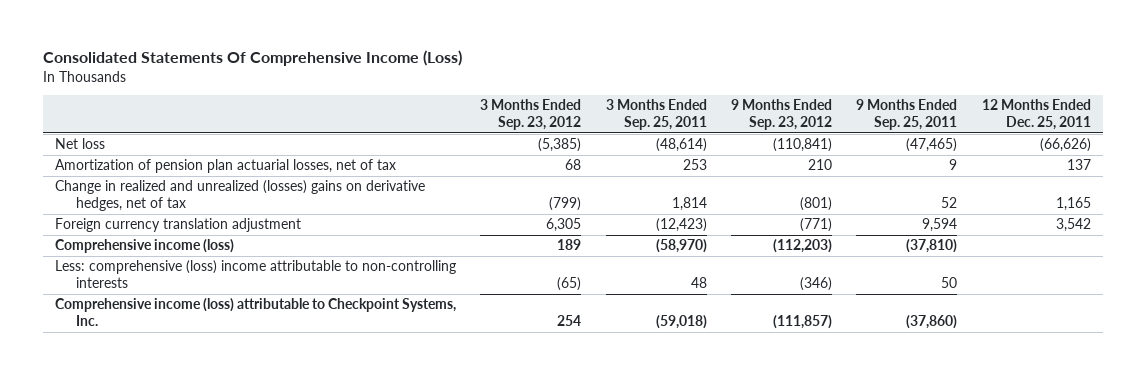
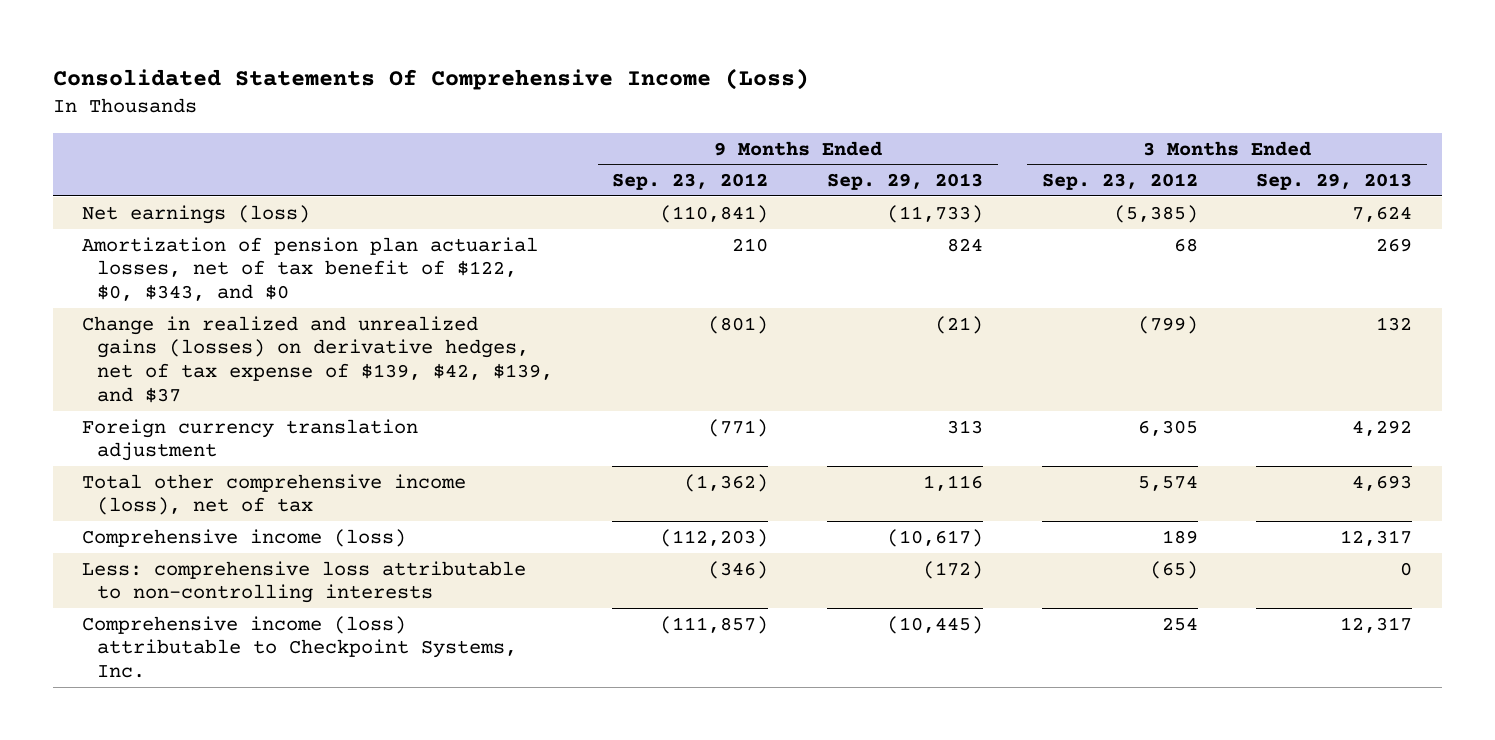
- | 3 Months Ended Sep. 23, 2012 | 3 Months Ended Sep. 25, 2011 | 9 Months Ended Sep. 23, 2012 | 9 Months Ended Sep. 25, 2011 | 12 Months Ended Dec. 25, 2011
+ | 9 Months Ended Sep. 23, 2012 | 9 Months Ended Sep. 29, 2013 | 3 Months Ended Sep. 23, 2012 | 3 Months Ended Sep. 29, 2013
- Net loss | (5,385) | (48,614) | (110,841) | (47,465) | (66,626)
- Amortization of pension plan actuarial losses, net of tax | 68 | 253 | 210 | 9 | 137
- Change in realized and unrealized (losses) gains on derivative hedges, net of tax | (799) | 1,814 | (801) | 52 | 1,165
+ Net earnings (loss) | (110,841) | (11,733) | (5,385) | 7,624
+ Amortization of pension plan actuarial losses, net of tax benefit of $122, $0, $343, and $0 | 210 | 824 | 68 | 269
+ Change in realized and unrealized gains (losses) on derivative hedges, net of tax expense of $139, $42, $139, and $37 | (801) | (21) | (799) | 132
+ Total other comprehensive income (loss), net of tax | (1,362) | 1,116 | 5,574 | 4,693
- Less: comprehensive (loss) income attributable to non-controlling interests | (65) | 48 | (346) | 50 |
+ Less: comprehensive loss attributable to non-controlling interests | (346) | (172) | (65) | 0

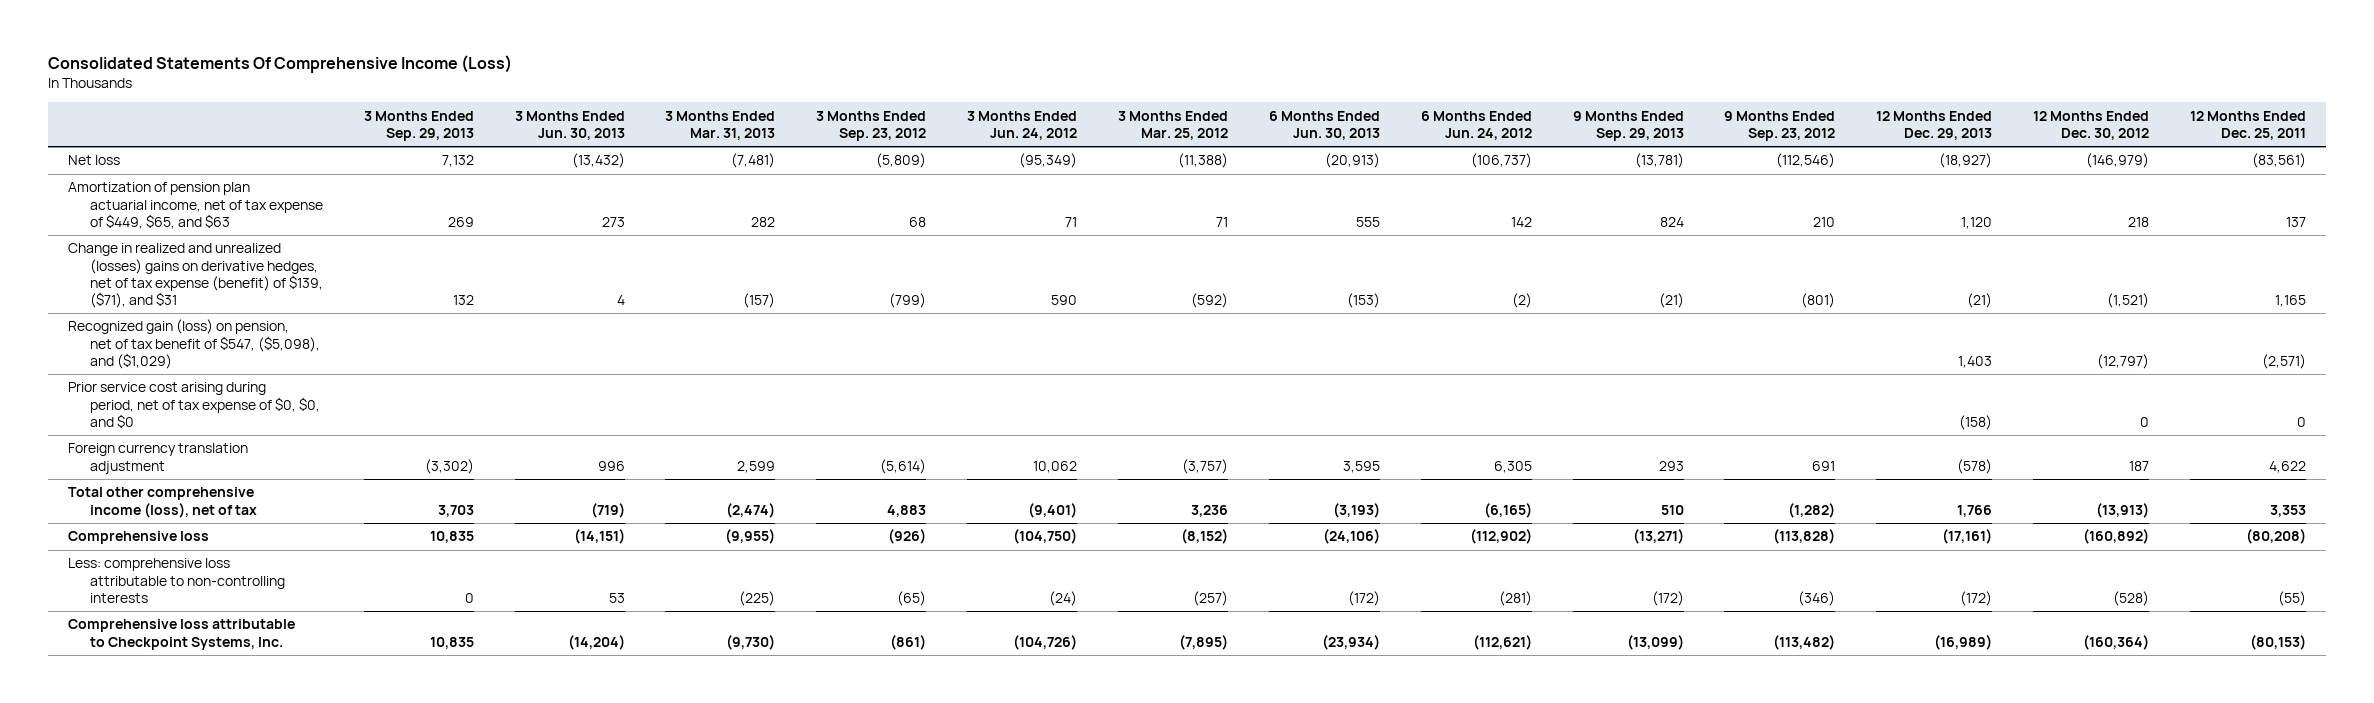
- | 9 Months Ended Sep. 23, 2012 | 9 Months Ended Sep. 29, 2013 | 3 Months Ended Sep. 23, 2012 | 3 Months Ended Sep. 29, 2013
+ | 3 Months Ended Sep. 29, 2013 | 3 Months Ended Jun. 30, 2013 | 3 Months Ended Mar. 31, 2013 | 3 Months Ended Sep. 23, 2012 | 3 Months Ended Jun. 24, 2012 | 3 Months Ended Mar. 25, 2012 | 6 Months Ended Jun. 30, 2013 | 6 Months Ended Jun. 24, 2012 | 9 Months Ended Sep. 29, 2013 | 9 Months Ended Sep. 23, 2012 | 12 Months Ended Dec. 29, 2013 | 12 Months Ended Dec. 30, 2012 | 12 Months Ended Dec. 25, 2011
- Net earnings (loss) | (110,841) | (11,733) | (5,385) | 7,624
- Amortization of pension plan actuarial losses, net of tax benefit of $122, $0, $343, and $0 | 210 | 824 | 68 | 269
- Change in realized and unrealized gains (losses) on derivative hedges, net of tax expense of $139, $42, $139, and $37 | (801) | (21) | (799) | 132
- Foreign currency translation adjustment | (771) | 313 | 6,305 | 4,292
- Total other comprehensive income (loss), net of tax | (1,362) | 1,116 | 5,574 | 4,693
- Comprehensive income (loss) | (112,203) | (10,617) | 189 | 12,317
+ Net loss | 7,132 | (13,432) | (7,481) | (5,809) | (95,349) | (11,388) | (20,913) | (106,737) | (13,781) | (112,546) | (18,927) | (146,979) | (83,561)
+ Amortization of pension plan actuarial income, net of tax expense of $449, $65, and $63 | 269 | 273 | 282 | 68 | 71 | 71 | 555 | 142 | 824 | 210 | 1,120 | 218 | 137
+ Change in realized and unrealized (losses) gains on derivative hedges, net of tax expense (benefit) of $139, ($71), and $31 | 132 | 4 | (157) | (799) | 590 | (592) | (153) | (2) | (21) | (801) | (21) | (1,521) | 1,165
+ Recognized gain (loss) on pension, net of tax benefit of $547, ($5,098), and ($1,029) | | | | | | | | | | | 1,403 | (12,797) | (2,571)
+ Prior service cost arising during period, net of tax expense of $0, $0, and $0 | | | | | | | | | | | (158) | 0 | 0
+ Foreign currency translation adjustment | (3,302) | 996 | 2,599 | (5,614) | 10,062 | (3,757) | 3,595 | 6,305 | 293 | 691 | (578) | 187 | 4,622
+ Total other comprehensive income (loss), net of tax | 3,703 | (719) | (2,474) | 4,883 | (9,401) | 3,236 | (3,193) | (6,165) | 510 | (1,282) | 1,766 | (13,913) | 3,353
+ Comprehensive loss | 10,835 | (14,151) | (9,955) | (926) | (104,750) | (8,152) | (24,106) | (112,902) | (13,271) | (113,828) | (17,161) | (160,892) | (80,208)
- Comprehensive income (loss) attributable to Checkpoint Systems, Inc. | (111,857) | (10,445) | 254 | 12,317
+ Comprehensive loss attributable to Checkpoint Systems, Inc. | 10,835 | (14,204) | (9,730) | (861) | (104,726) | (7,895) | (23,934) | (112,621) | (13,099) | (113,482) | (16,989) | (160,364) | (80,153)

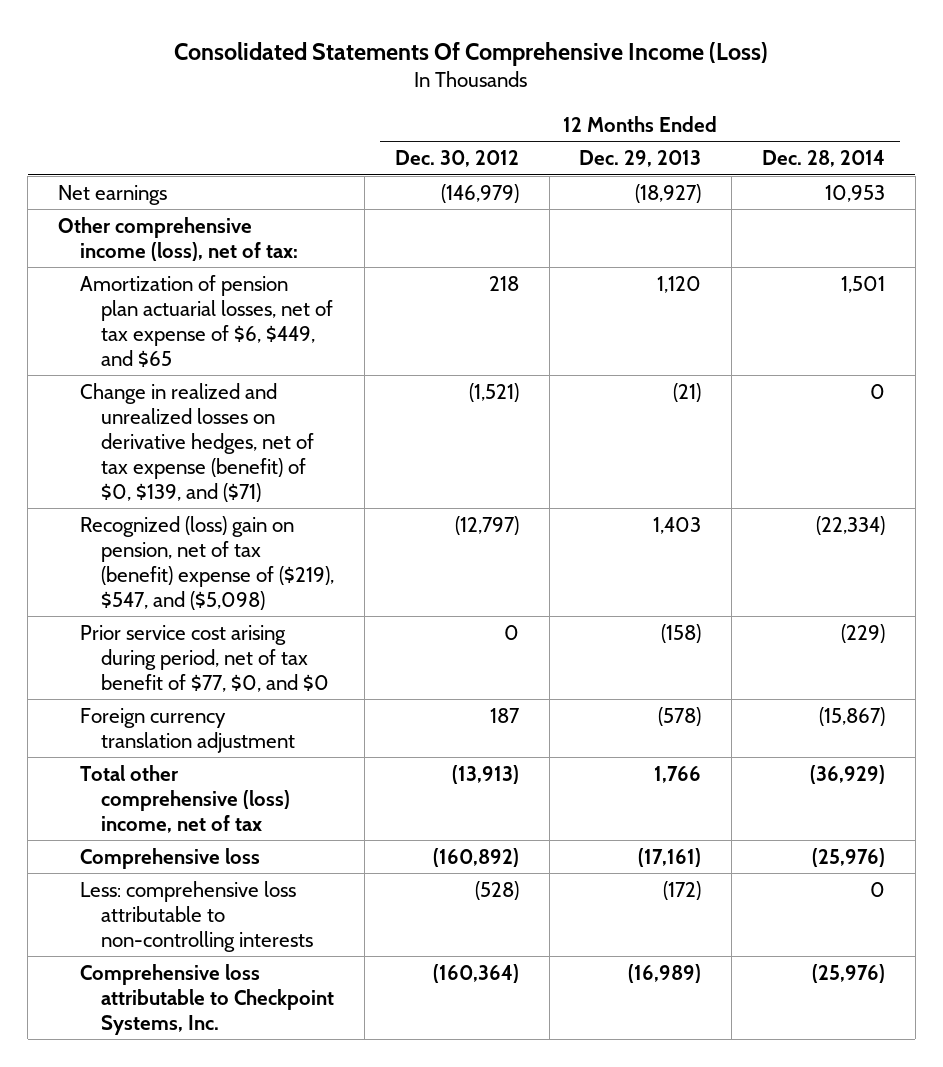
- | 3 Months Ended Sep. 29, 2013 | 3 Months Ended Jun. 30, 2013 | 3 Months Ended Mar. 31, 2013 | 3 Months Ended Sep. 23, 2012 | 3 Months Ended Jun. 24, 2012 | 3 Months Ended Mar. 25, 2012 | 6 Months Ended Jun. 30, 2013 | 6 Months Ended Jun. 24, 2012 | 9 Months Ended Sep. 29, 2013 | 9 Months Ended Sep. 23, 2012 | 12 Months Ended Dec. 29, 2013 | 12 Months Ended Dec. 30, 2012 | 12 Months Ended Dec. 25, 2011
+ | 12 Months Ended Dec. 30, 2012 | 12 Months Ended Dec. 29, 2013 | 12 Months Ended Dec. 28, 2014
- Net loss | 7,132 | (13,432) | (7,481) | (5,809) | (95,349) | (11,388) | (20,913) | (106,737) | (13,781) | (112,546) | (18,927) | (146,979) | (83,561)
- Amortization of pension plan actuarial income, net of tax expense of $449, $65, and $63 | 269 | 273 | 282 | 68 | 71 | 71 | 555 | 142 | 824 | 210 | 1,120 | 218 | 137
- Change in realized and unrealized (losses) gains on derivative hedges, net of tax expense (benefit) of $139, ($71), and $31 | 132 | 4 | (157) | (799) | 590 | (592) | (153) | (2) | (21) | (801) | (21) | (1,521) | 1,165
- Recognized gain (loss) on pension, net of tax benefit of $547, ($5,098), and ($1,029) | | | | | | | | | | | 1,403 | (12,797) | (2,571)
- Prior service cost arising during period, net of tax expense of $0, $0, and $0 | | | | | | | | | | | (158) | 0 | 0
+ Net earnings | (146,979) | (18,927) | 10,953
+ Other comprehensive income (loss), net of tax:
+ Amortization of pension plan actuarial losses, net of tax expense of $6, $449, and $65 | 218 | 1,120 | 1,501
+ Change in realized and unrealized losses on derivative hedges, net of tax expense (benefit) of $0, $139, and ($71) | (1,521) | (21) | 0
+ Recognized (loss) gain on pension, net of tax (benefit) expense of ($219), $547, and ($5,098) | (12,797) | 1,403 | (22,334)
+ Prior service cost arising during period, net of tax benefit of $77, $0, and $0 | 0 | (158) | (229)
- Total other comprehensive income (loss), net of tax | 3,703 | (719) | (2,474) | 4,883 | (9,401) | 3,236 | (3,193) | (6,165) | 510 | (1,282) | 1,766 | (13,913) | 3,353
+ Total other comprehensive (loss) income, net of tax | (13,913) | 1,766 | (36,929)

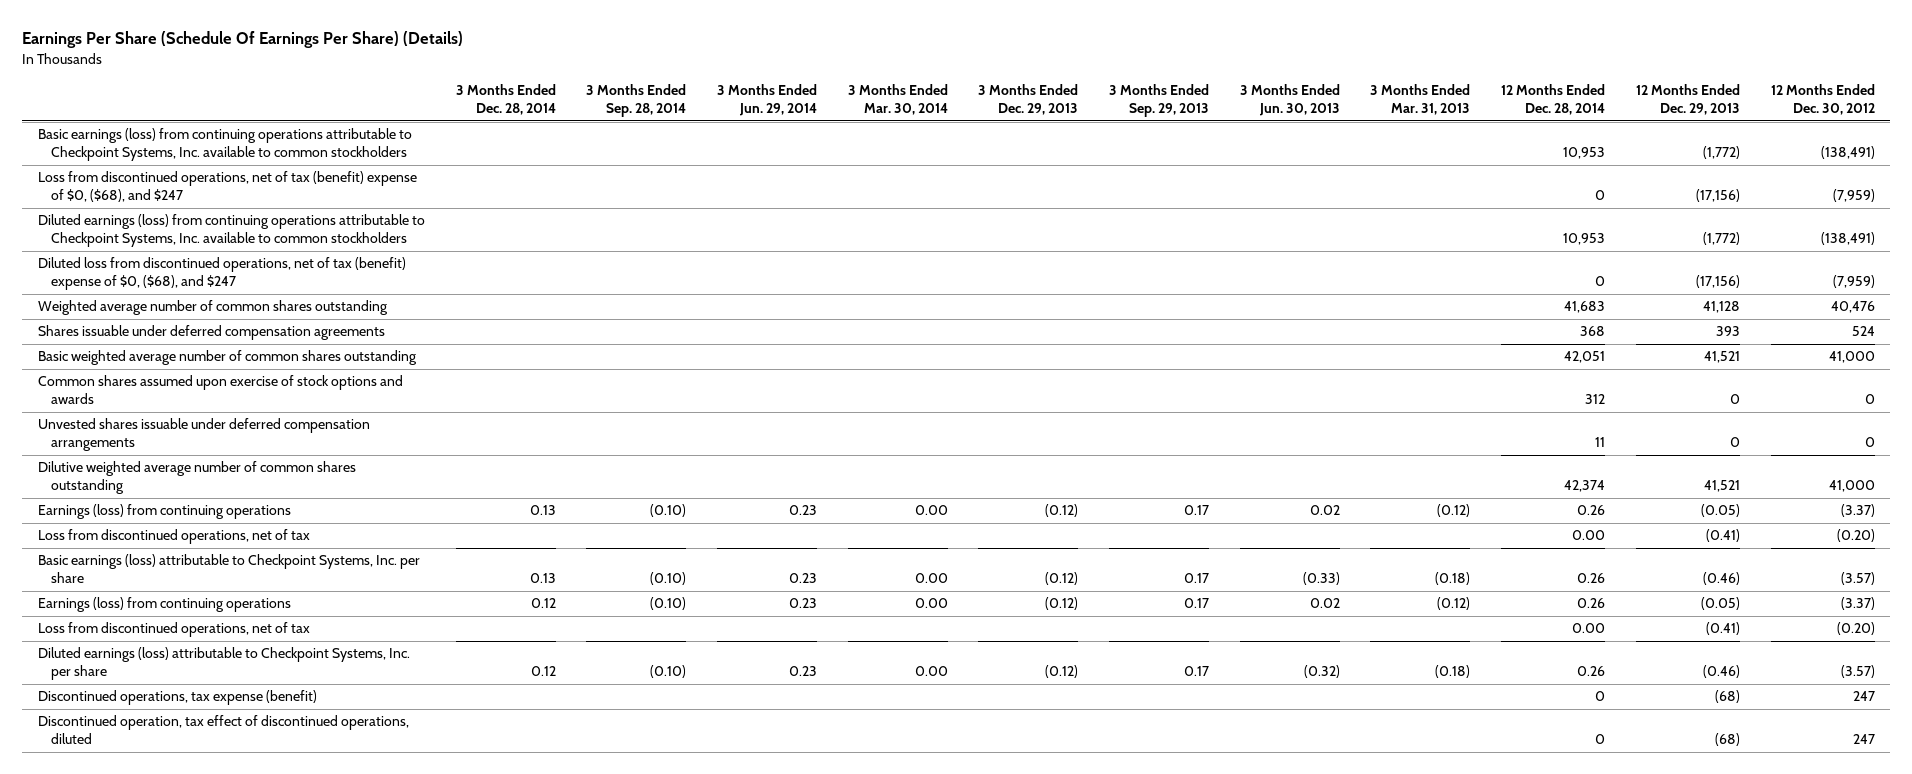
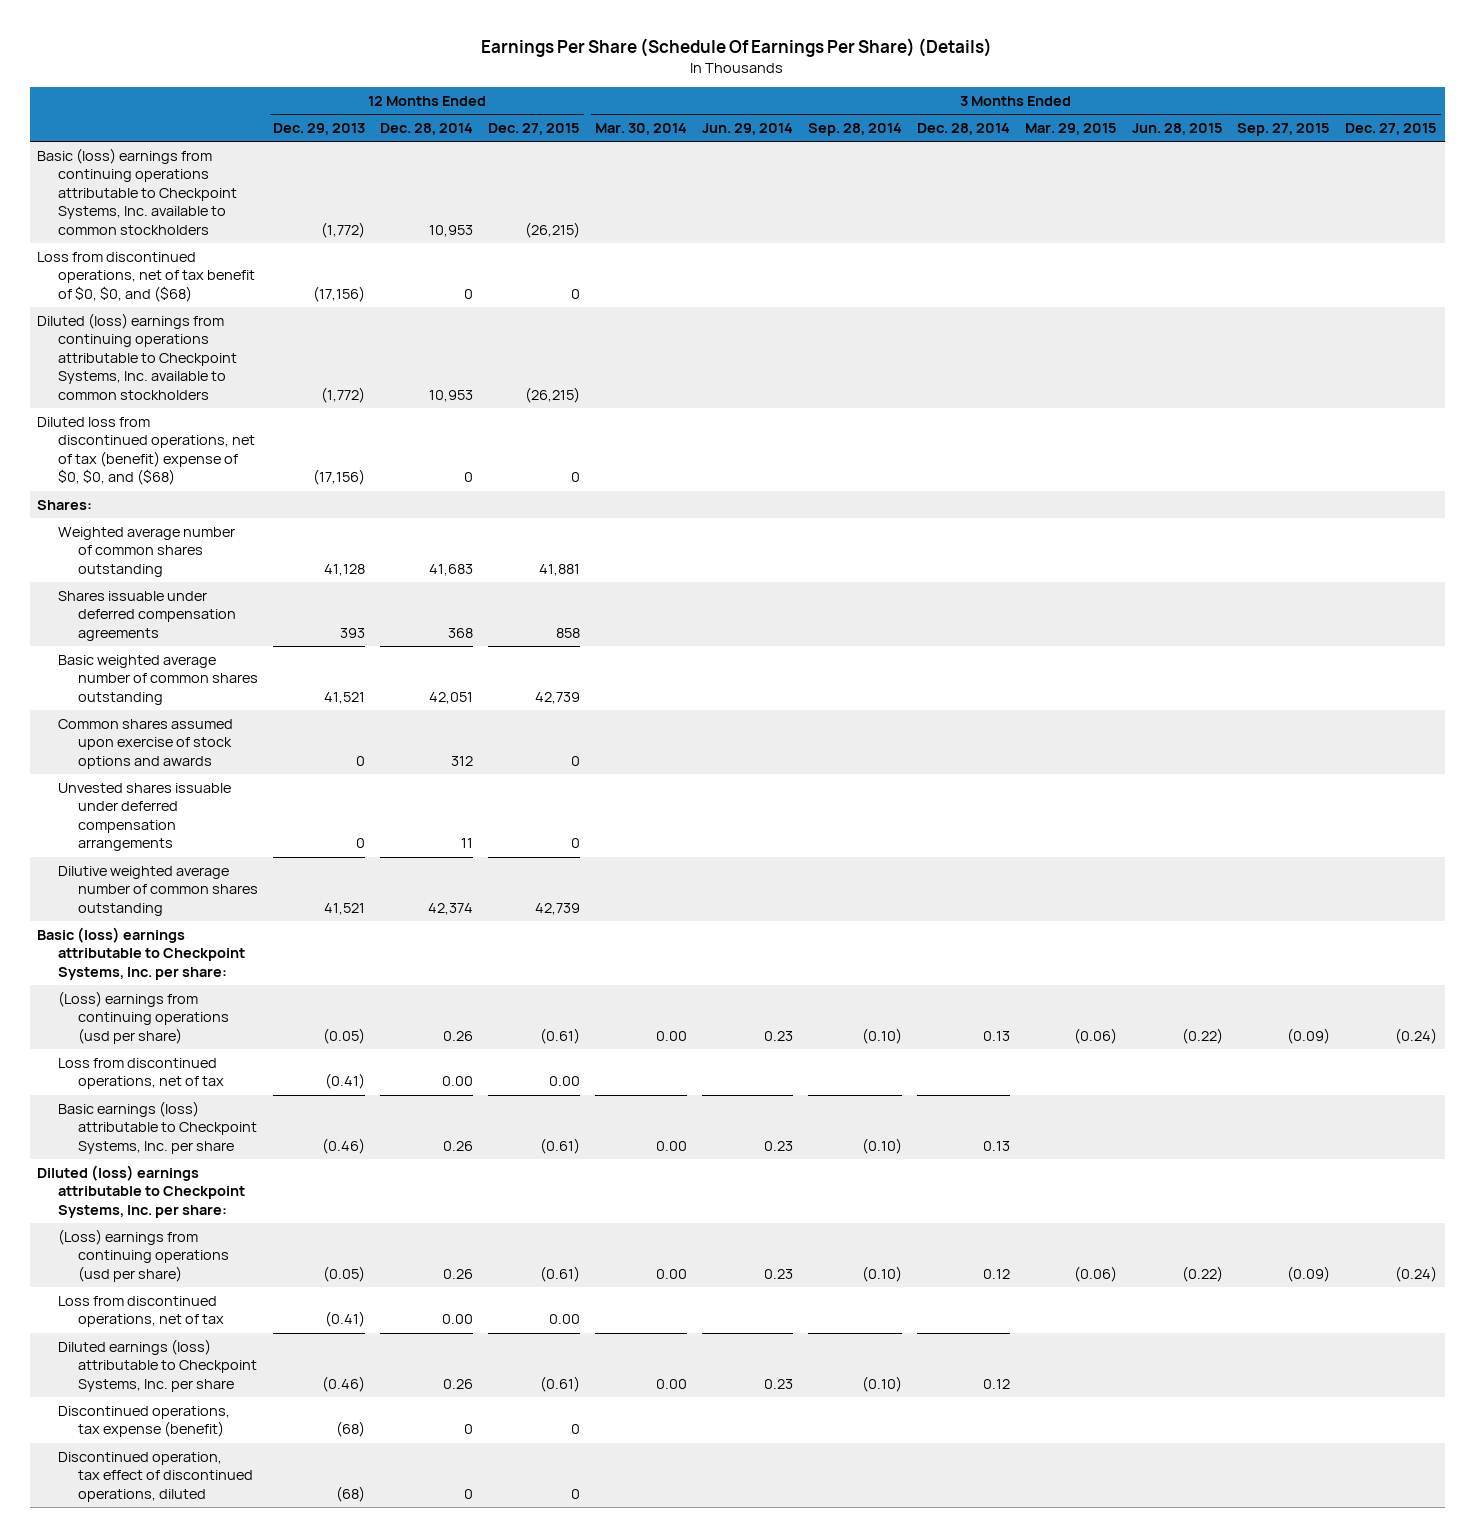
- | 3 Months Ended Dec. 28, 2014 | 3 Months Ended Sep. 28, 2014 | 3 Months Ended Jun. 29, 2014 | 3 Months Ended Mar. 30, 2014 | 3 Months Ended Dec. 29, 2013 | 3 Months Ended Sep. 29, 2013 | 3 Months Ended Jun. 30, 2013 | 3 Months Ended Mar. 31, 2013 | 12 Months Ended Dec. 28, 2014 | 12 Months Ended Dec. 29, 2013 | 12 Months Ended Dec. 30, 2012
+ | 12 Months Ended Dec. 29, 2013 | 12 Months Ended Dec. 28, 2014 | 12 Months Ended Dec. 27, 2015 | 3 Months Ended Mar. 30, 2014 | 3 Months Ended Jun. 29, 2014 | 3 Months Ended Sep. 28, 2014 | 3 Months Ended Dec. 28, 2014 | 3 Months Ended Mar. 29, 2015 | 3 Months Ended Jun. 28, 2015 | 3 Months Ended Sep. 27, 2015 | 3 Months Ended Dec. 27, 2015
- Basic earnings (loss) from continuing operations attributable to Checkpoint Systems, Inc. available to common stockholders | | | | | | | | | 10,953 | (1,772) | (138,491)
- Loss from discontinued operations, net of tax (benefit) expense of $0, ($68), and $247 | | | | | | | | | 0 | (17,156) | (7,959)
- Diluted earnings (loss) from continuing operations attributable to Checkpoint Systems, Inc. available to common stockholders | | | | | | | | | 10,953 | (1,772) | (138,491)
- Diluted loss from discontinued operations, net of tax (benefit) expense of $0, ($68), and $247 | | | | | | | | | 0 | (17,156) | (7,959)
+ Basic (loss) earnings from continuing operations attributable to Checkpoint Systems, Inc. available to common stockholders | (1,772) | 10,953 | (26,215) | | | | | | | |
+ Loss from discontinued operations, net of tax benefit of $0, $0, and ($68) | (17,156) | 0 | 0 | | | | | | | |
+ Diluted (loss) earnings from continuing operations attributable to Checkpoint Systems, Inc. available to common stockholders | (1,772) | 10,953 | (26,215) | | | | | | | |
+ Diluted loss from discontinued operations, net of tax (benefit) expense of $0, $0, and ($68) | (17,156) | 0 | 0 | | | | | | | |
+ Shares:
- Earnings (loss) from continuing operations | 0.13 | (0.10) | 0.23 | 0.00 | (0.12) | 0.17 | 0.02 | (0.12) | 0.26 | (0.05) | (3.37)
+ Basic (loss) earnings attributable to Checkpoint Systems, Inc. per share:
+ (Loss) earnings from continuing operations (usd per share) | (0.05) | 0.26 | (0.61) | 0.00 | 0.23 | (0.10) | 0.13 | (0.06) | (0.22) | (0.09) | (0.24)
- Earnings (loss) from continuing operations | 0.12 | (0.10) | 0.23 | 0.00 | (0.12) | 0.17 | 0.02 | (0.12) | 0.26 | (0.05) | (3.37)
+ Diluted (loss) earnings attributable to Checkpoint Systems, Inc. per share:
+ (Loss) earnings from continuing operations (usd per share) | (0.05) | 0.26 | (0.61) | 0.00 | 0.23 | (0.10) | 0.12 | (0.06) | (0.22) | (0.09) | (0.24)

